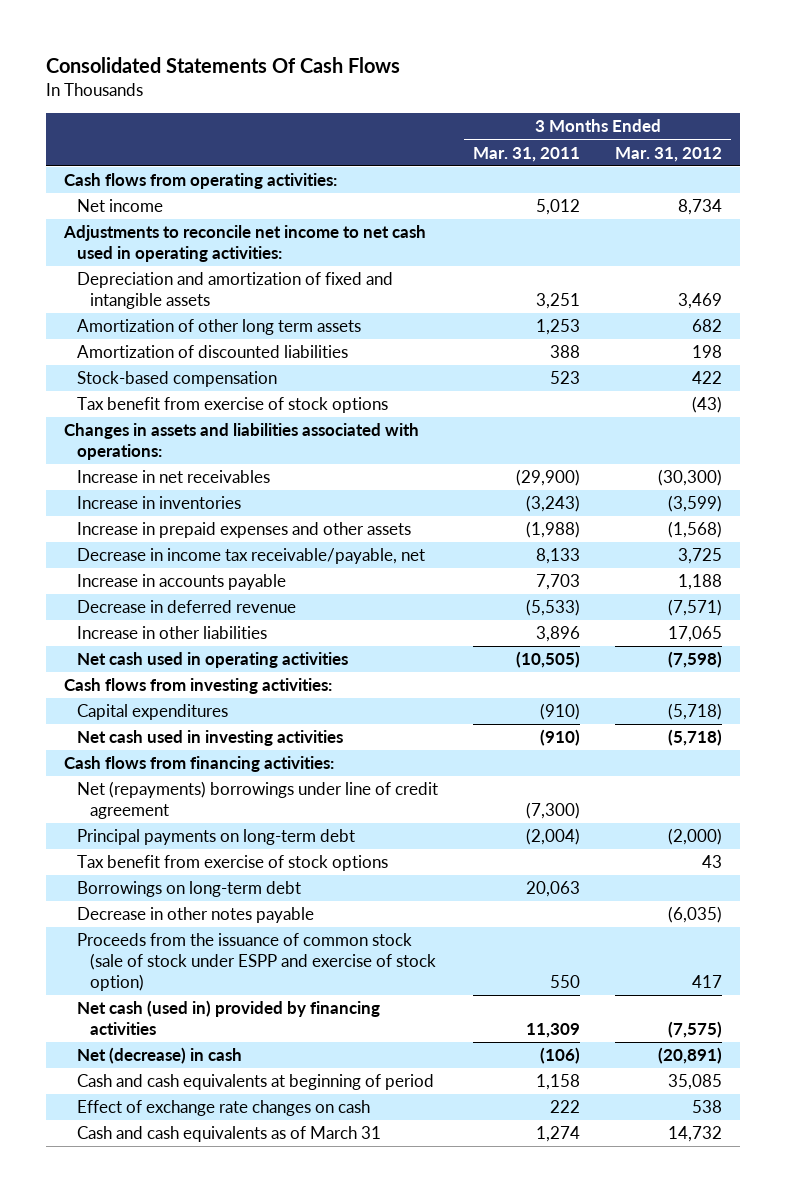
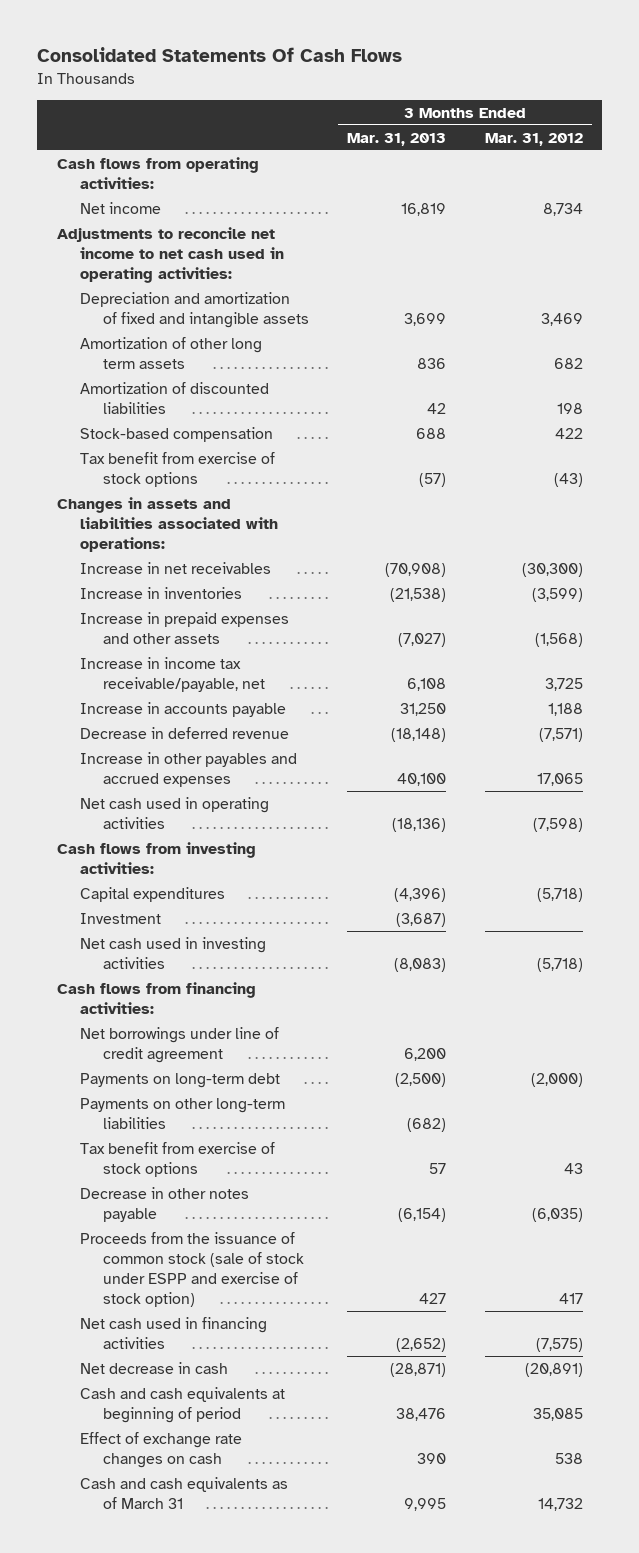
- | 3 Months Ended Mar. 31, 2011 | 3 Months Ended Mar. 31, 2012
+ | 3 Months Ended Mar. 31, 2013 | 3 Months Ended Mar. 31, 2012
- Decrease in income tax receivable/payable, net | 8,133 | 3,725
+ Increase in income tax receivable/payable, net | 6,108 | 3,725
- Increase in other liabilities | 3,896 | 17,065
+ Increase in other payables and accrued expenses | 40,100 | 17,065
+ Investment | (3,687) |
- Net (repayments) borrowings under line of credit agreement | (7,300) |
- Principal payments on long-term debt | (2,004) | (2,000)
+ Net borrowings under line of credit agreement | 6,200 |
+ Payments on long-term debt | (2,500) | (2,000)
+ Payments on other long-term liabilities | (682) |
- Borrowings on long-term debt | 20,063 |
- Net cash (used in) provided by financing activities | 11,309 | (7,575)
- Net (decrease) in cash | (106) | (20,891)
+ Net cash used in financing activities | (2,652) | (7,575)
+ Net decrease in cash | (28,871) | (20,891)

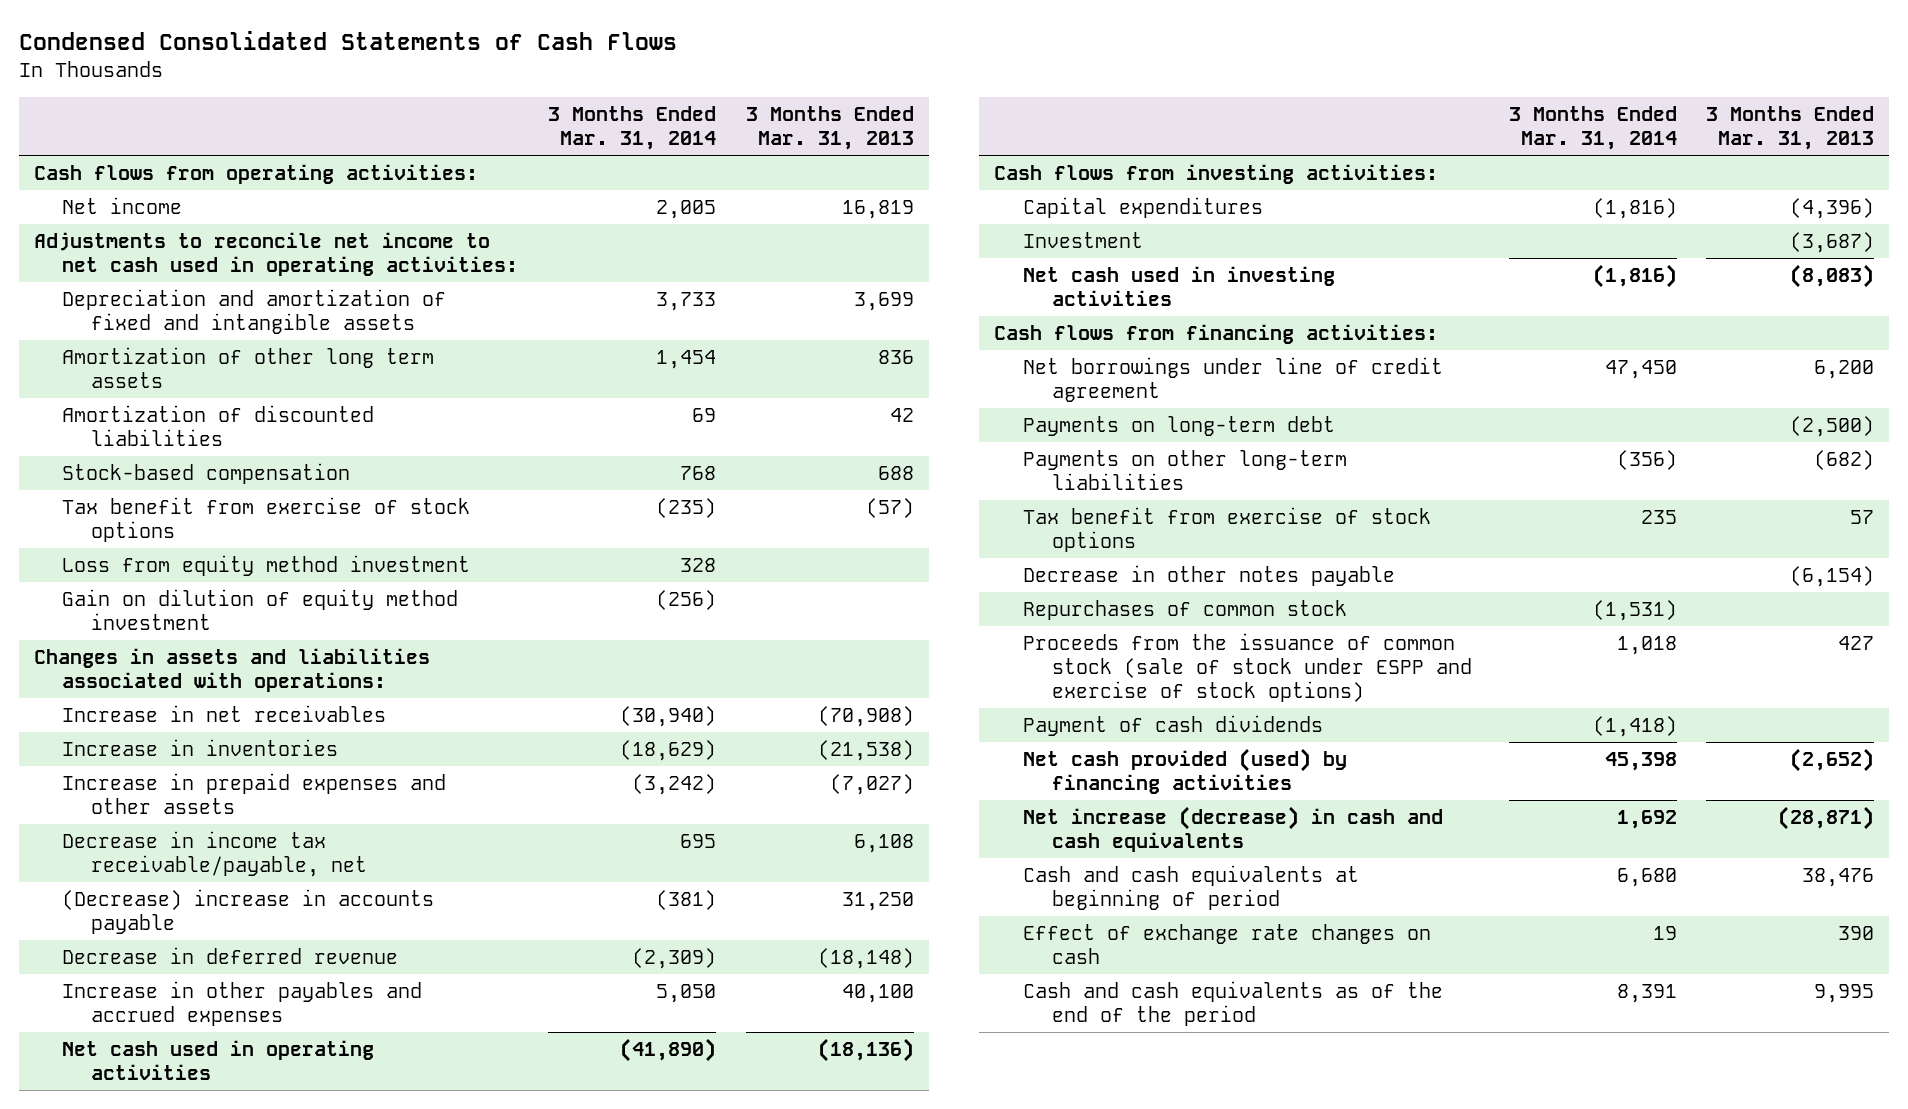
- Consolidated Statements Of Cash Flows
+ Condensed Consolidated Statements of Cash Flows
- | 3 Months Ended Mar. 31, 2013 | 3 Months Ended Mar. 31, 2012
+ | 3 Months Ended Mar. 31, 2014 | 3 Months Ended Mar. 31, 2013
+ Loss from equity method investment | 328 |
+ Gain on dilution of equity method investment | (256) |
- Increase in income tax receivable/payable, net | 6,108 | 3,725
- Increase in accounts payable | 31,250 | 1,188
+ Decrease in income tax receivable/payable, net | 695 | 6,108
+ (Decrease) increase in accounts payable | (381) | 31,250
- Proceeds from the issuance of common stock (sale of stock under ESPP and exercise of stock option) | 427 | 417
- Net cash used in financing activities | (2,652) | (7,575)
- Net decrease in cash | (28,871) | (20,891)
+ Repurchases of common stock | (1,531) |
+ Proceeds from the issuance of common stock (sale of stock under ESPP and exercise of stock options) | 1,018 | 427
+ Payment of cash dividends | (1,418) |
+ Net cash provided (used) by financing activities | 45,398 | (2,652)
+ Net increase (decrease) in cash and cash equivalents | 1,692 | (28,871)
- Cash and cash equivalents as of March 31 | 9,995 | 14,732
+ Cash and cash equivalents as of the end of the period | 8,391 | 9,995

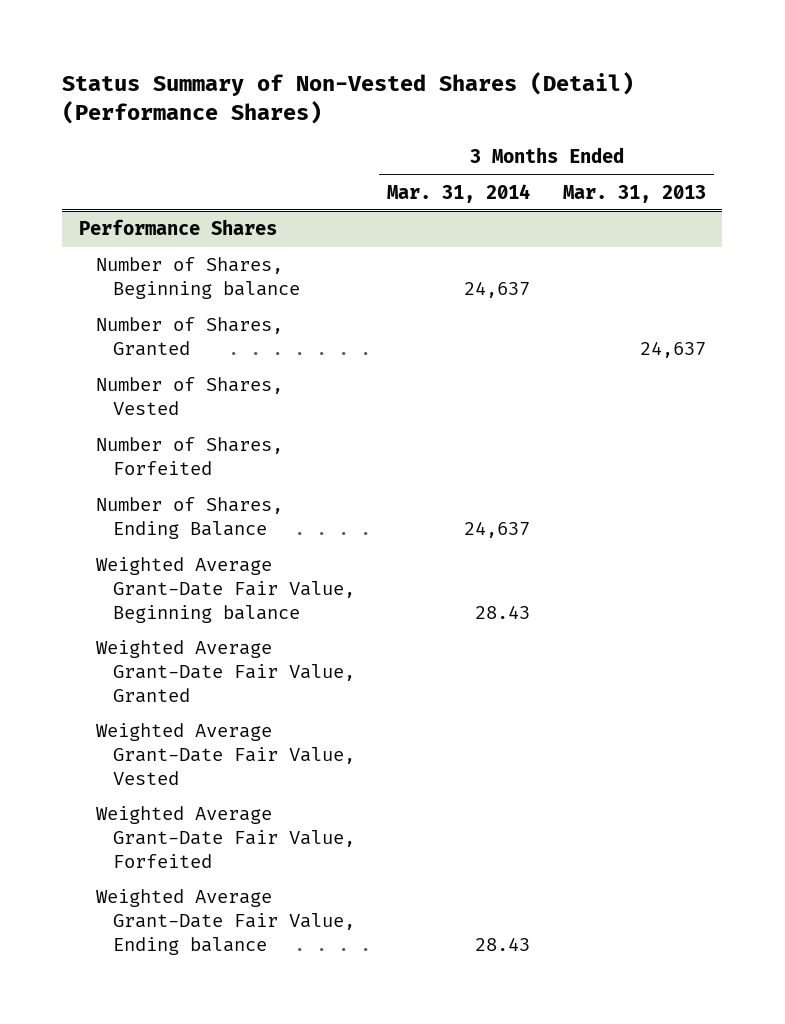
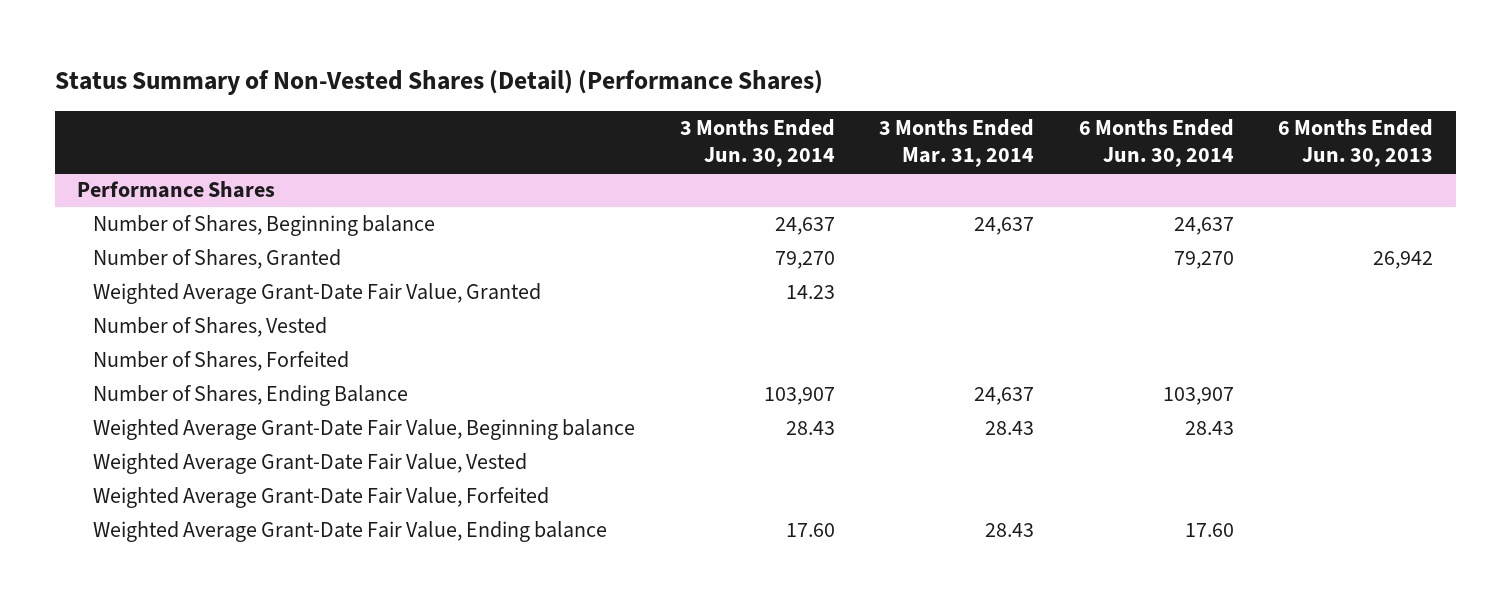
- | 3 Months Ended Mar. 31, 2014 | 3 Months Ended Mar. 31, 2013
+ | 3 Months Ended Jun. 30, 2014 | 3 Months Ended Mar. 31, 2014 | 6 Months Ended Jun. 30, 2014 | 6 Months Ended Jun. 30, 2013
@ Performance Shares
moved up: Weighted Average Grant-Date Fair Value, Granted | 14.23 | | |

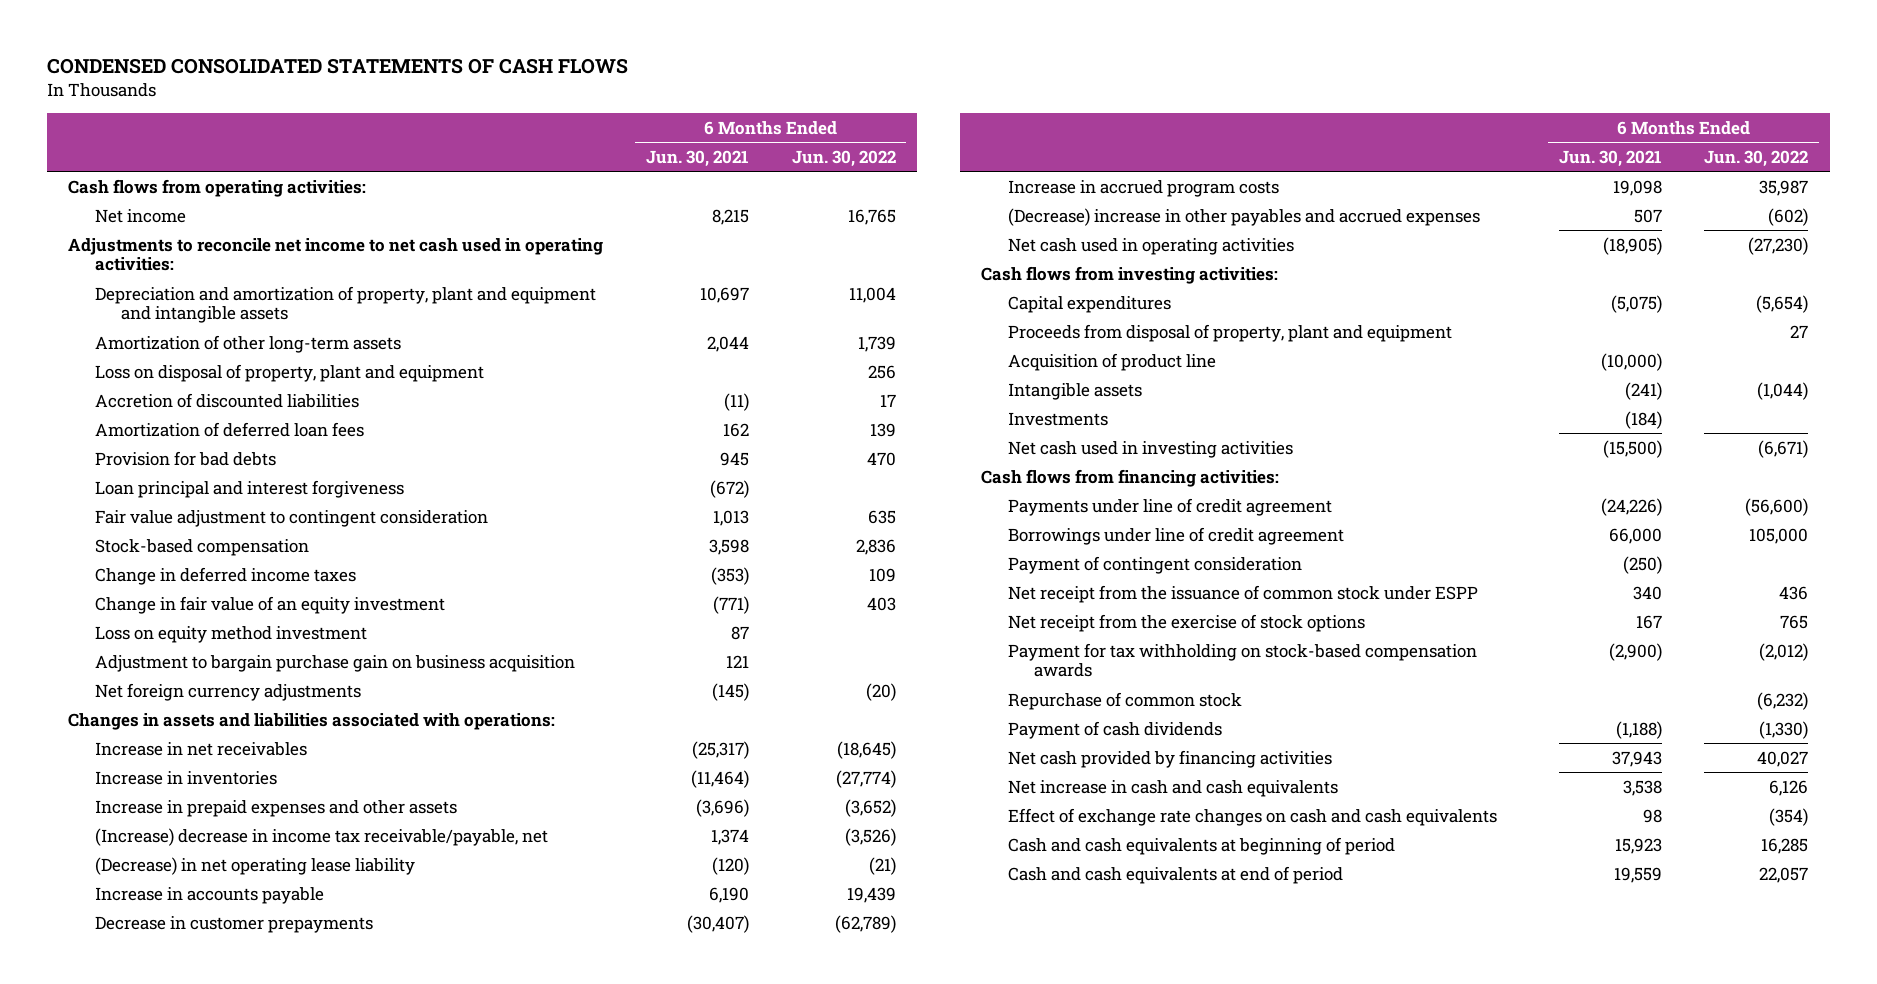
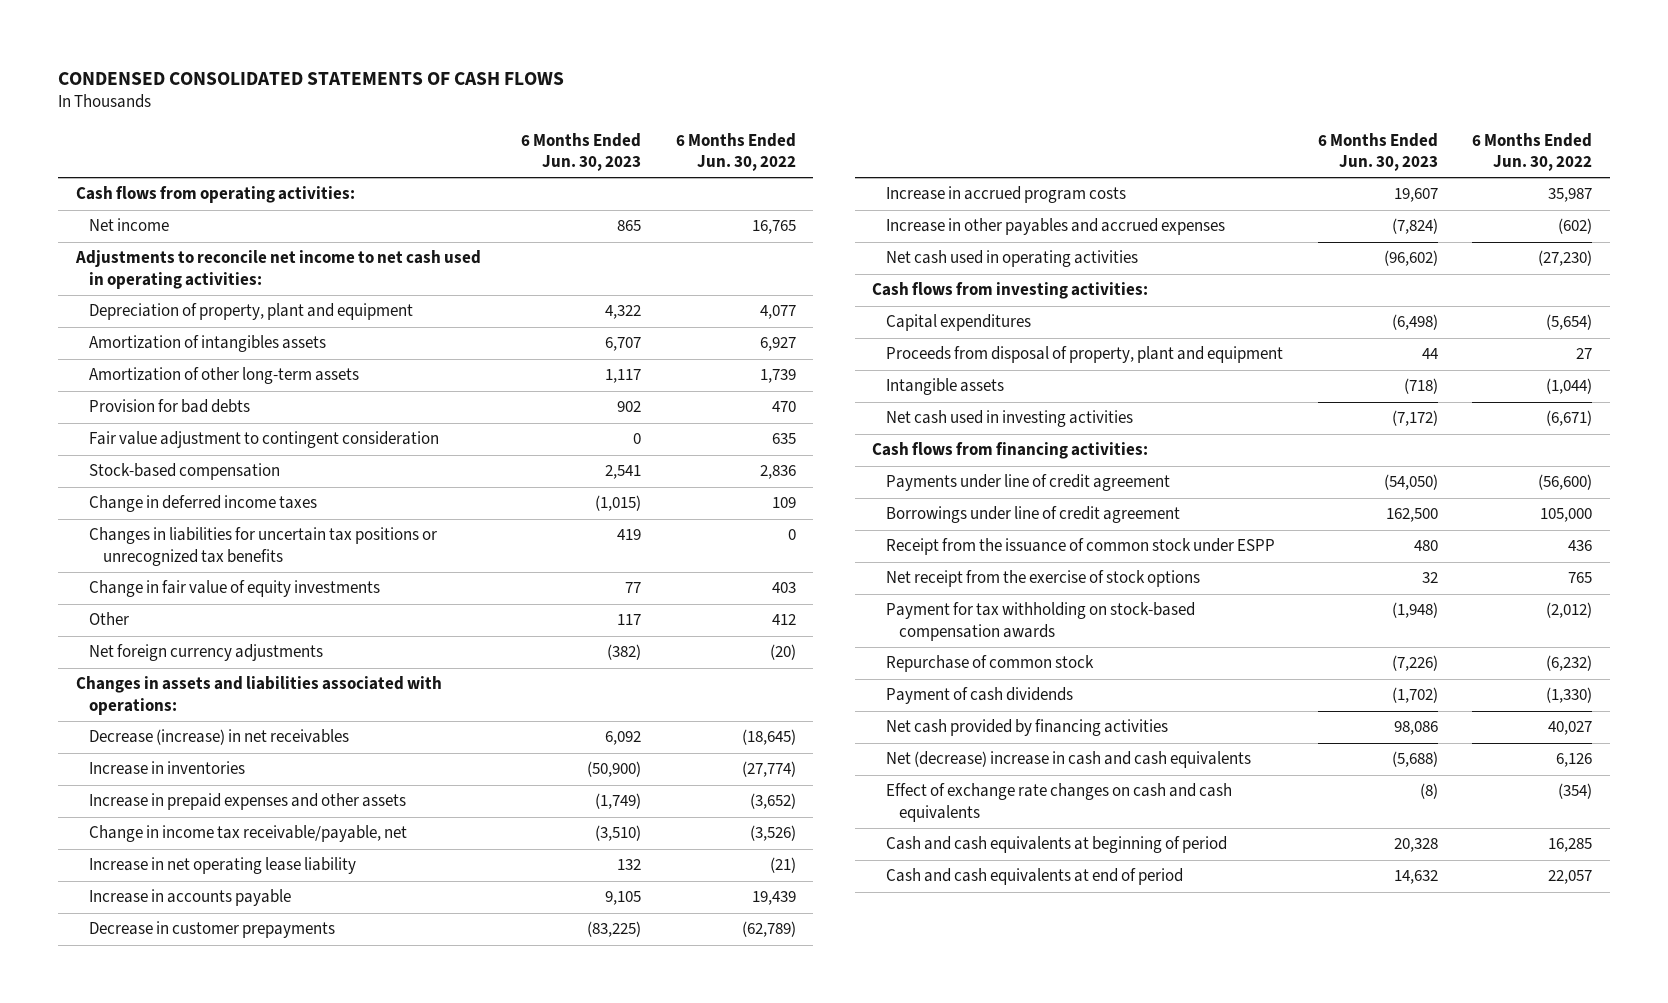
- | 6 Months Ended Jun. 30, 2021 | 6 Months Ended Jun. 30, 2022
+ | 6 Months Ended Jun. 30, 2023 | 6 Months Ended Jun. 30, 2022
- Depreciation and amortization of property, plant and equipment and intangible assets | 10,697 | 11,004
+ Depreciation of property, plant and equipment | 4,322 | 4,077
+ Amortization of intangibles assets | 6,707 | 6,927
- Loss on disposal of property, plant and equipment | | 256
- Accretion of discounted liabilities | (11) | 17
- Amortization of deferred loan fees | 162 | 139
- Loan principal and interest forgiveness | (672) |
- Change in fair value of an equity investment | (771) | 403
- Loss on equity method investment | 87 |
- Adjustment to bargain purchase gain on business acquisition | 121 |
+ Changes in liabilities for uncertain tax positions or unrecognized tax benefits | 419 | 0
+ Change in fair value of equity investments | 77 | 403
+ Other | 117 | 412
- Increase in net receivables | (25,317) | (18,645)
+ Decrease (increase) in net receivables | 6,092 | (18,645)
- (Increase) decrease in income tax receivable/payable, net | 1,374 | (3,526)
- (Decrease) in net operating lease liability | (120) | (21)
+ Change in income tax receivable/payable, net | (3,510) | (3,526)
+ Increase in net operating lease liability | 132 | (21)
- (Decrease) increase in other payables and accrued expenses | 507 | (602)
+ Increase in other payables and accrued expenses | (7,824) | (602)
- Acquisition of product line | (10,000) |
- Investments | (184) |
- Payment of contingent consideration | (250) |
- Net receipt from the issuance of common stock under ESPP | 340 | 436
+ Receipt from the issuance of common stock under ESPP | 480 | 436
- Net increase in cash and cash equivalents | 3,538 | 6,126
+ Net (decrease) increase in cash and cash equivalents | (5,688) | 6,126

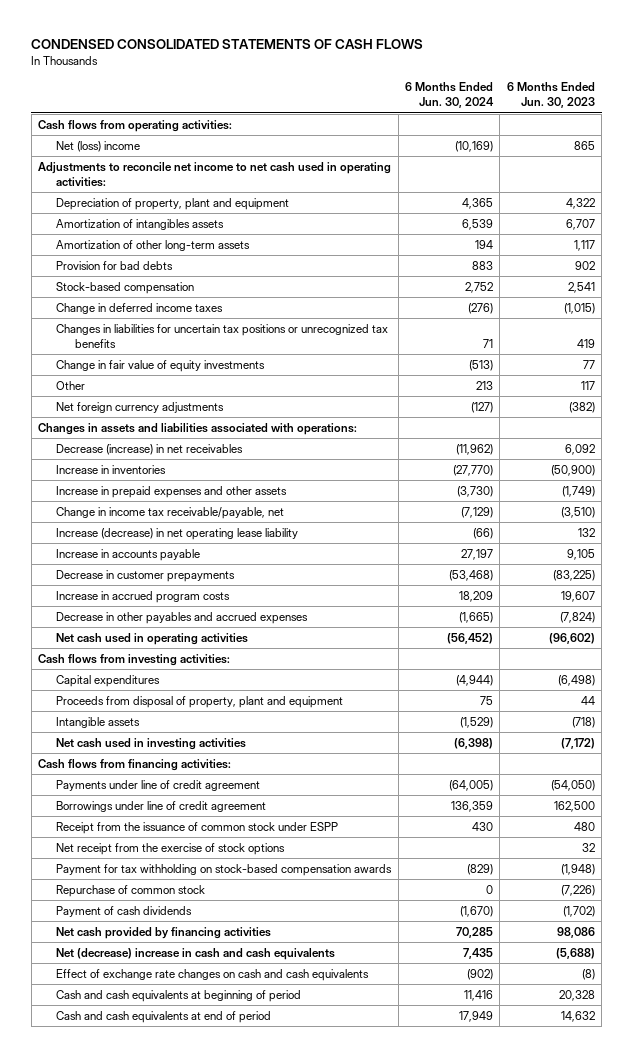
- | 6 Months Ended Jun. 30, 2023 | 6 Months Ended Jun. 30, 2022
+ | 6 Months Ended Jun. 30, 2024 | 6 Months Ended Jun. 30, 2023
- Net income | 865 | 16,765
+ Net (loss) income | (10,169) | 865
- Fair value adjustment to contingent consideration | 0 | 635
- Increase in net operating lease liability | 132 | (21)
+ Increase (decrease) in net operating lease liability | (66) | 132
- Increase in other payables and accrued expenses | (7,824) | (602)
+ Decrease in other payables and accrued expenses | (1,665) | (7,824)

